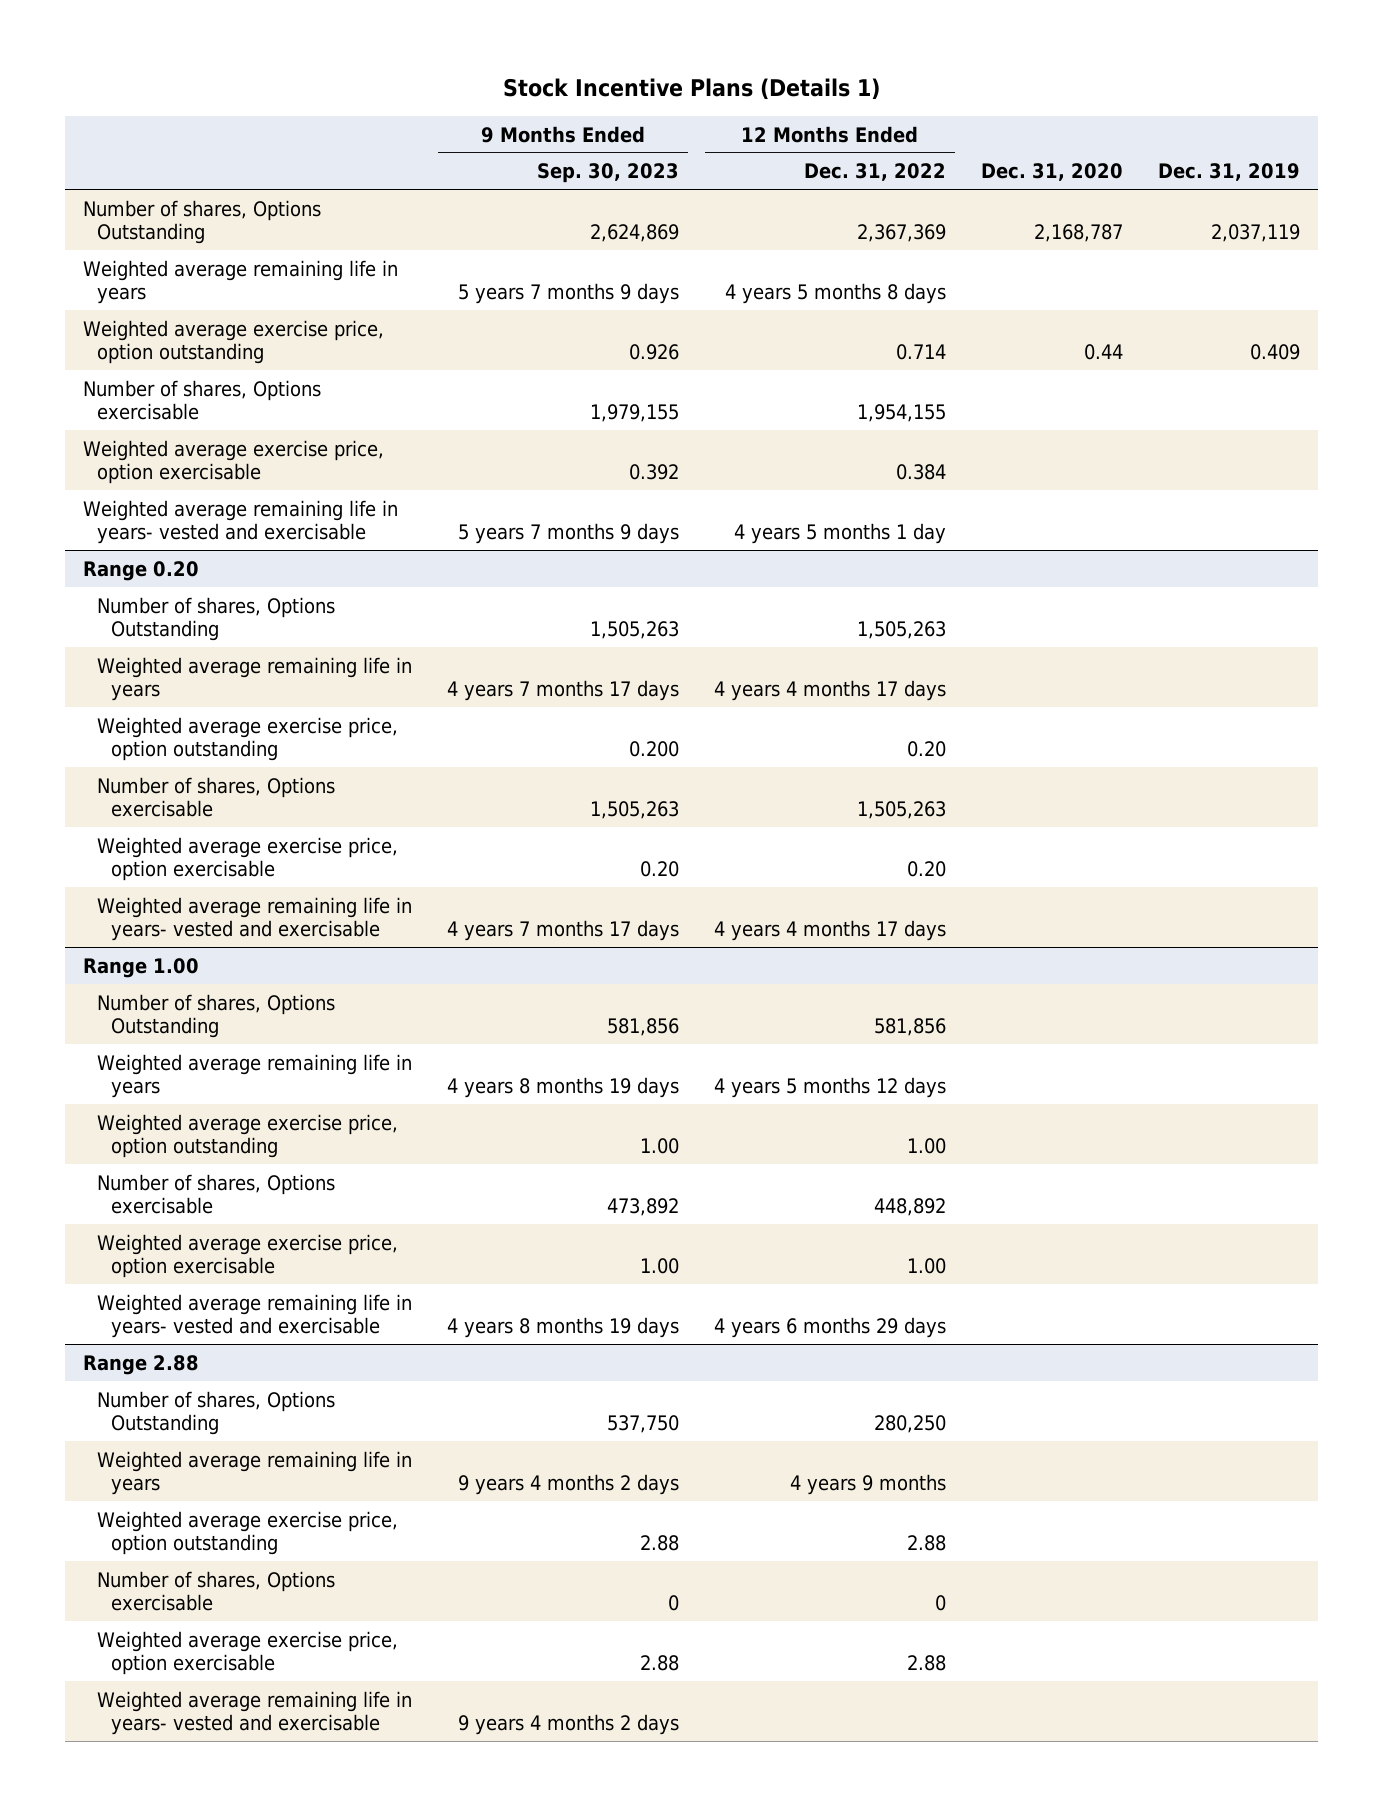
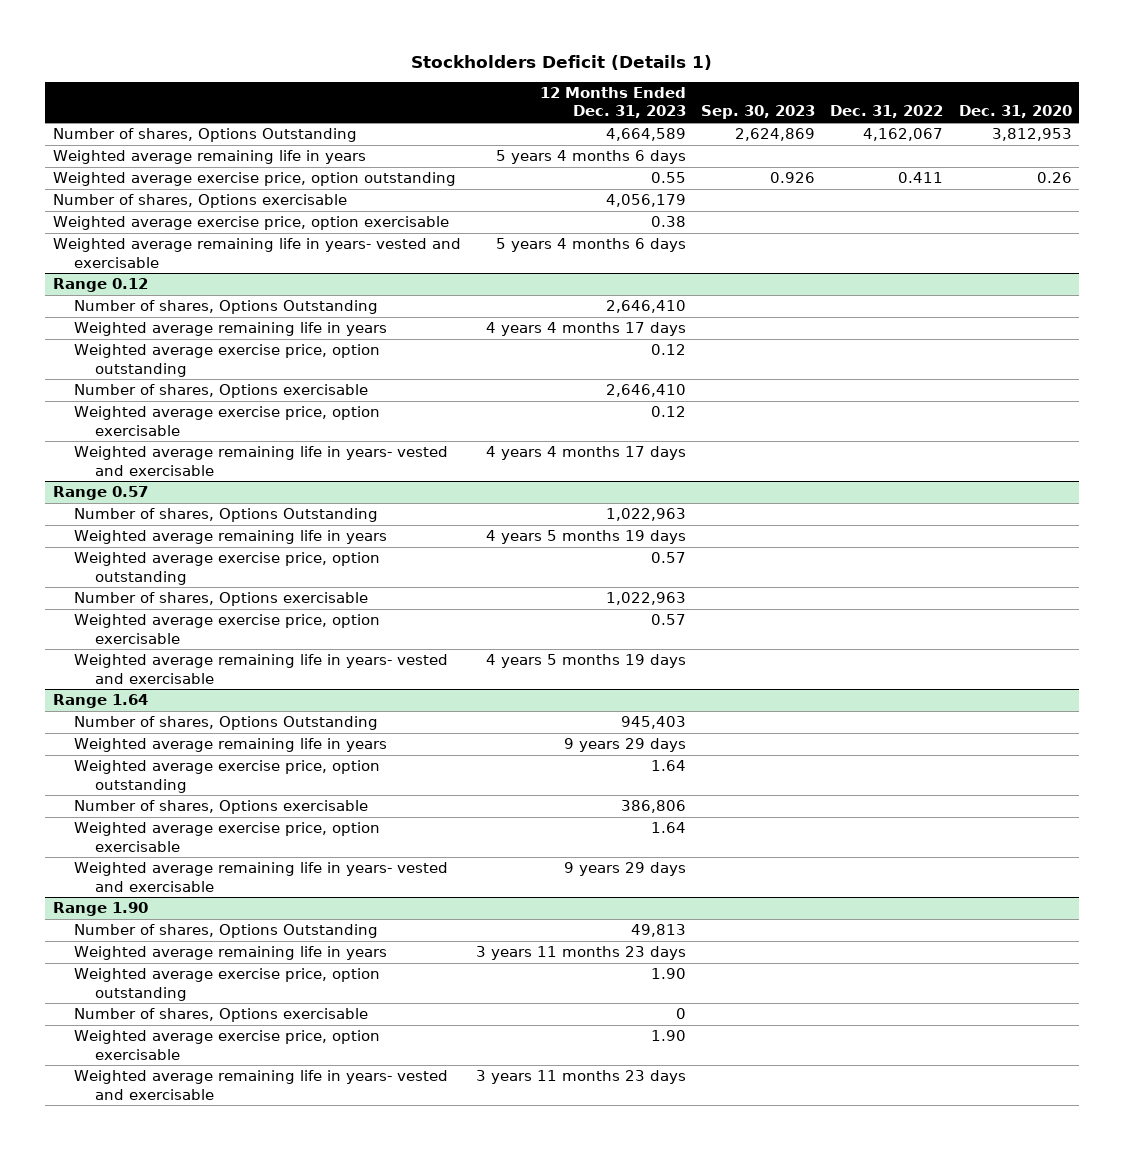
- Stock Incentive Plans (Details 1)
+ Stockholders Deficit (Details 1)
- | 9 Months Ended Sep. 30, 2023 | 12 Months Ended Dec. 31, 2022 | Dec. 31, 2020 | Dec. 31, 2019
+ | 12 Months Ended Dec. 31, 2023 | Sep. 30, 2023 | Dec. 31, 2022 | Dec. 31, 2020
- Number of shares, Options Outstanding | 2,624,869 | 2,367,369 | 2,168,787 | 2,037,119
+ Number of shares, Options Outstanding | 4,664,589 | 2,624,869 | 4,162,067 | 3,812,953
- Weighted average exercise price, option outstanding | 0.926 | 0.714 | 0.44 | 0.409
+ Weighted average exercise price, option outstanding | 0.55 | 0.926 | 0.411 | 0.26
- Range 0.20
+ Range 0.12
- Range 1.00
+ Range 0.57
- Range 2.88
+ Range 1.64
+ Range 1.90
+ Number of shares, Options Outstanding | 49,813 | | |
+ Weighted average remaining life in years | 3 years 11 months 23 days | | |
+ Weighted average exercise price, option outstanding | 1.90 | | |
+ Number of shares, Options exercisable | 0 | | |
+ Weighted average exercise price, option exercisable | 1.90 | | |
+ Weighted average remaining life in years- vested and exercisable | 3 years 11 months 23 days | | |

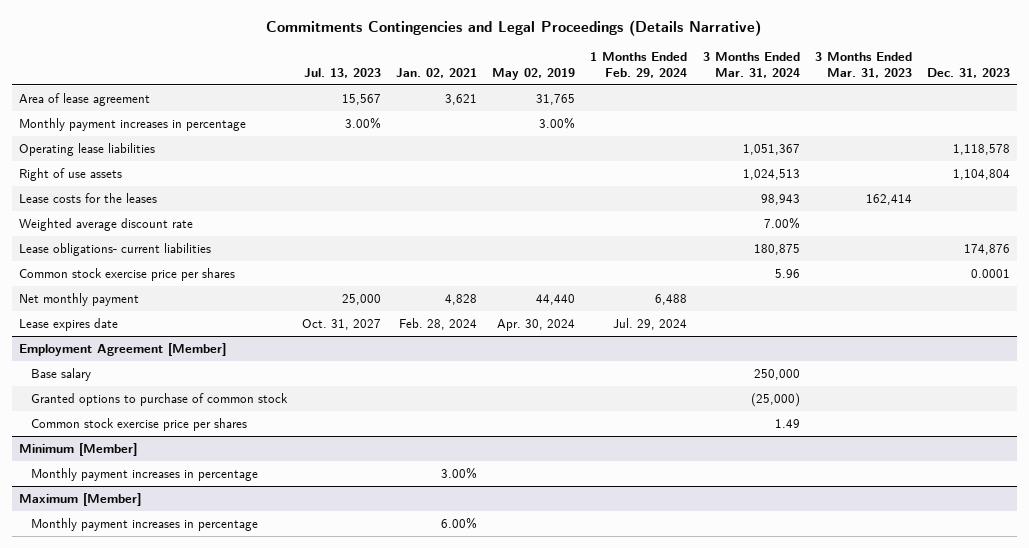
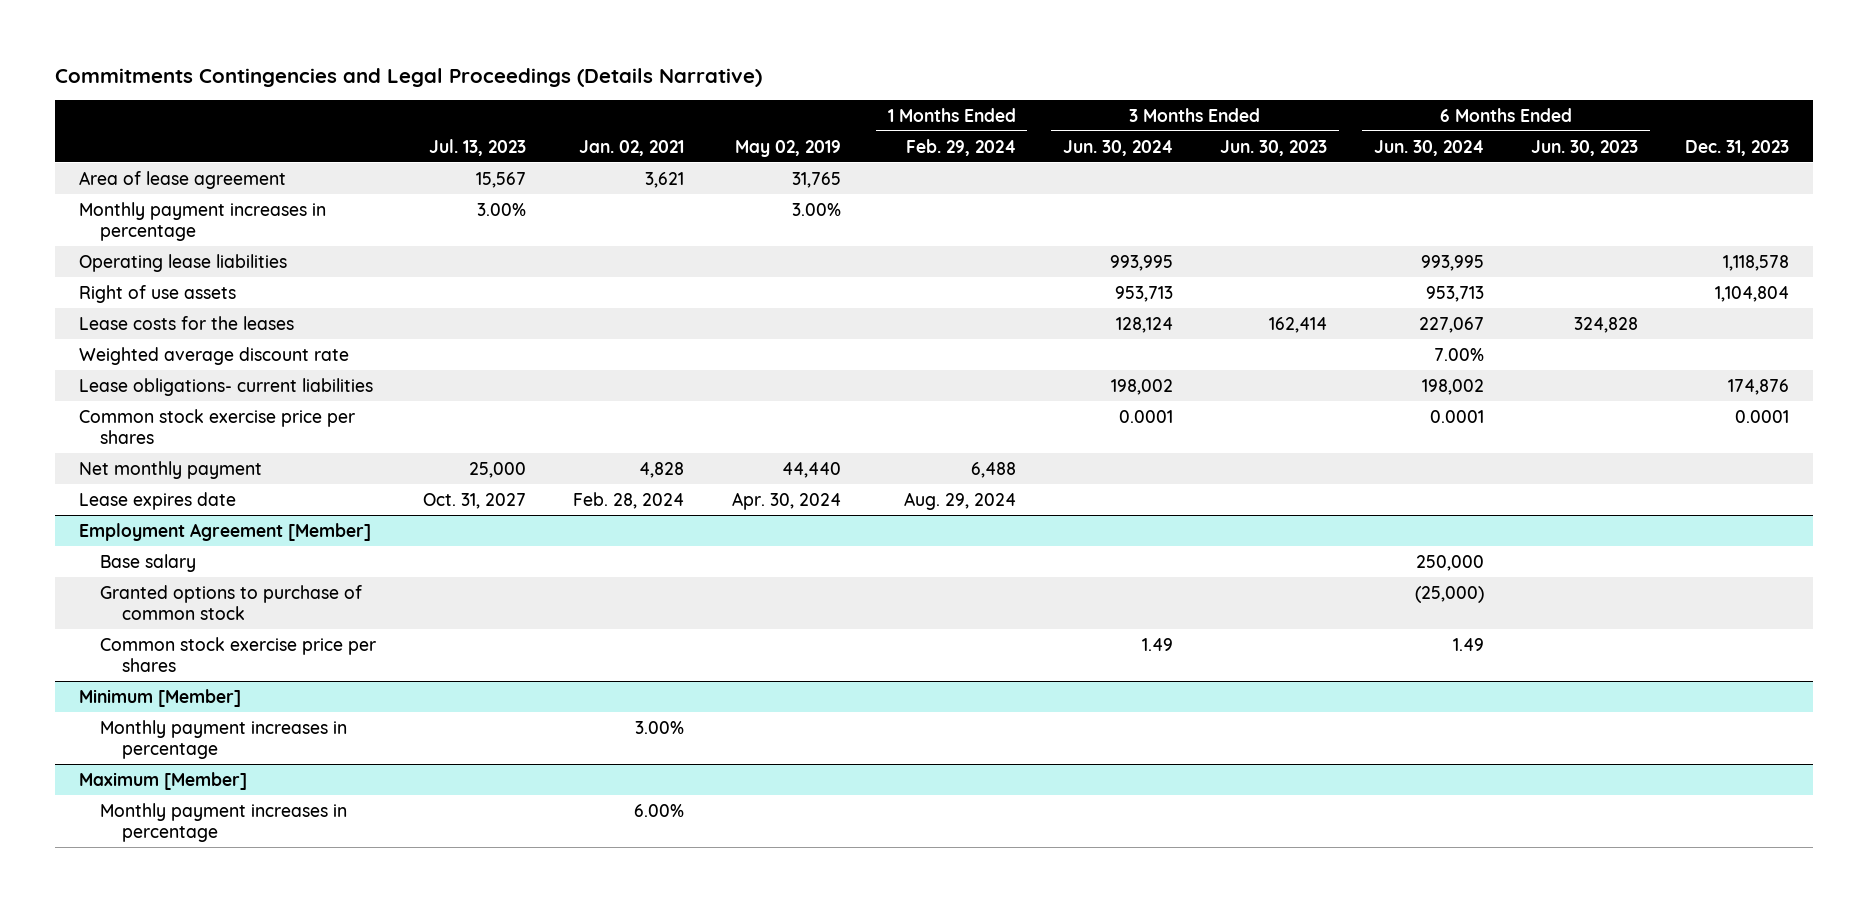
- | Jul. 13, 2023 | Jan. 02, 2021 | May 02, 2019 | 1 Months Ended Feb. 29, 2024 | 3 Months Ended Mar. 31, 2024 | 3 Months Ended Mar. 31, 2023 | Dec. 31, 2023
+ | Jul. 13, 2023 | Jan. 02, 2021 | May 02, 2019 | 1 Months Ended Feb. 29, 2024 | 3 Months Ended Jun. 30, 2024 | 3 Months Ended Jun. 30, 2023 | 6 Months Ended Jun. 30, 2024 | 6 Months Ended Jun. 30, 2023 | Dec. 31, 2023
- Lease expires date | Oct. 31, 2027 | Feb. 28, 2024 | Apr. 30, 2024 | Jul. 29, 2024 | | |
+ Lease expires date | Oct. 31, 2027 | Feb. 28, 2024 | Apr. 30, 2024 | Aug. 29, 2024 | | | | |

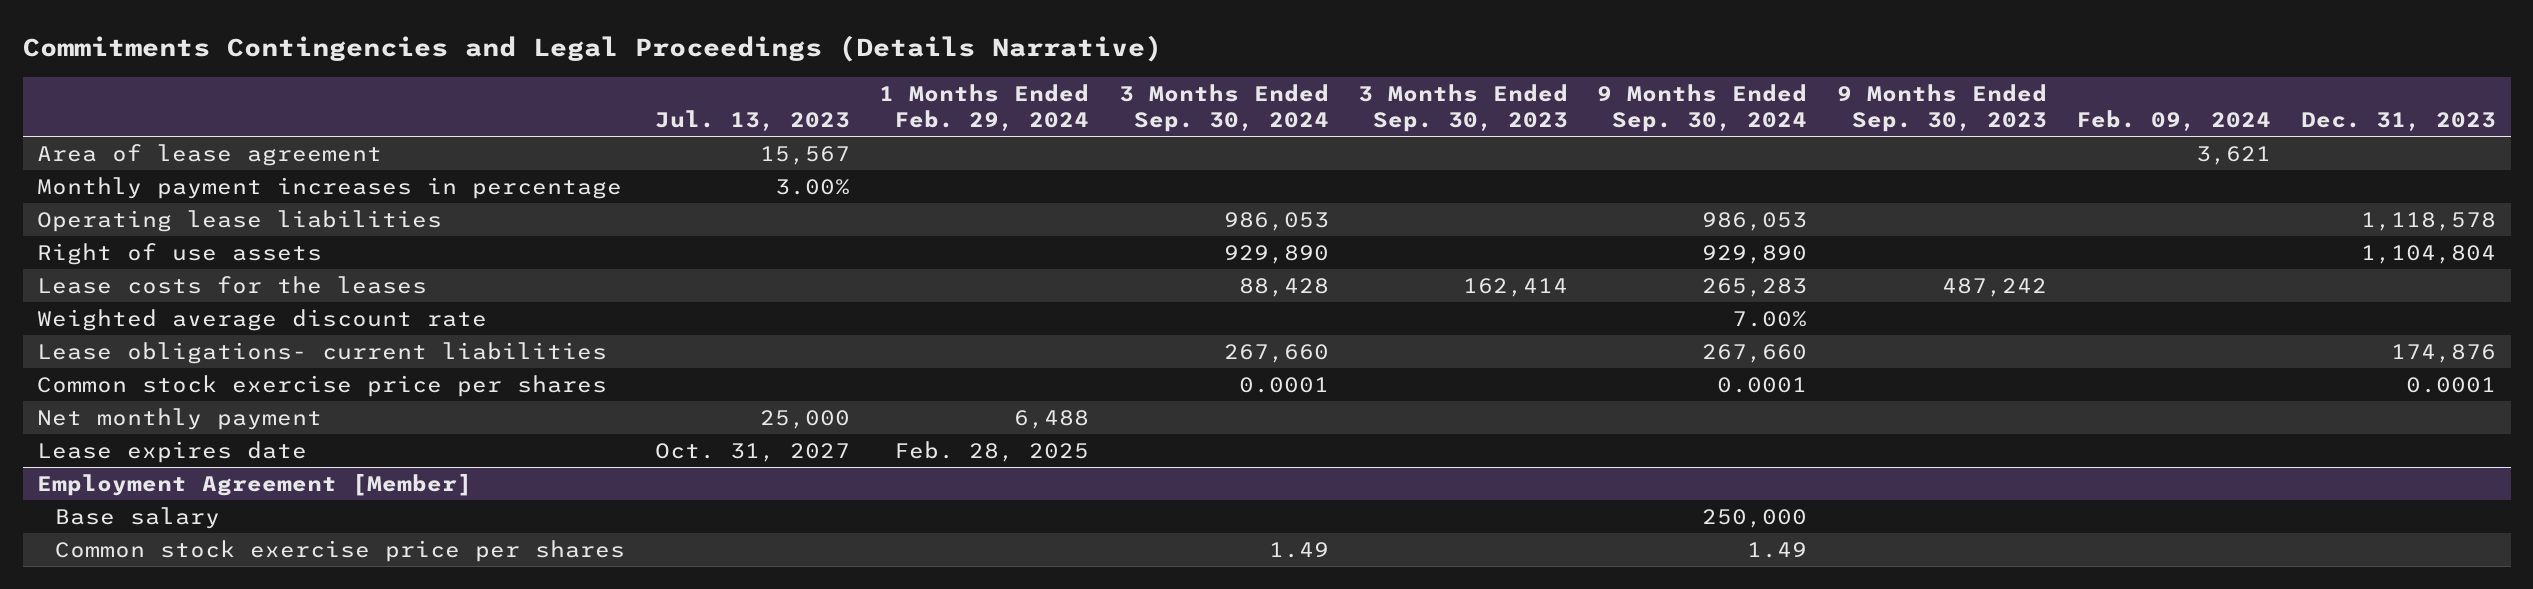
- | Jul. 13, 2023 | Jan. 02, 2021 | May 02, 2019 | 1 Months Ended Feb. 29, 2024 | 3 Months Ended Jun. 30, 2024 | 3 Months Ended Jun. 30, 2023 | 6 Months Ended Jun. 30, 2024 | 6 Months Ended Jun. 30, 2023 | Dec. 31, 2023
+ | Jul. 13, 2023 | 1 Months Ended Feb. 29, 2024 | 3 Months Ended Sep. 30, 2024 | 3 Months Ended Sep. 30, 2023 | 9 Months Ended Sep. 30, 2024 | 9 Months Ended Sep. 30, 2023 | Feb. 09, 2024 | Dec. 31, 2023
- Lease expires date | Oct. 31, 2027 | Feb. 28, 2024 | Apr. 30, 2024 | Aug. 29, 2024 | | | | |
+ Lease expires date | Oct. 31, 2027 | Feb. 28, 2025 | | | | | |
@ Employment Agreement [Member]
- Granted options to purchase of common stock | | | | | | | (25,000) | |
- Minimum [Member]
- Monthly payment increases in percentage | | 3.00% | | | | | | |
- Maximum [Member]
- Monthly payment increases in percentage | | 6.00% | | | | | | |

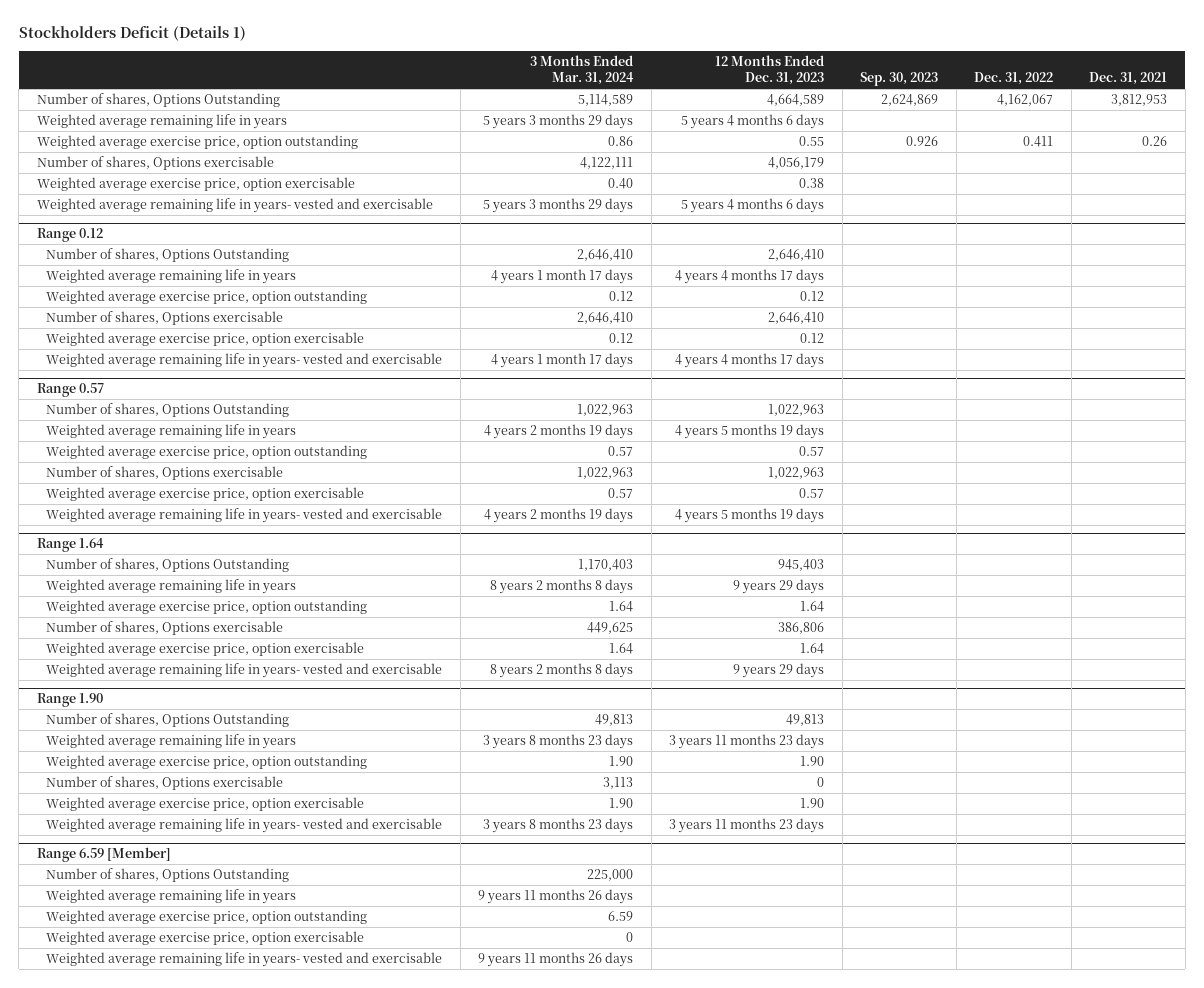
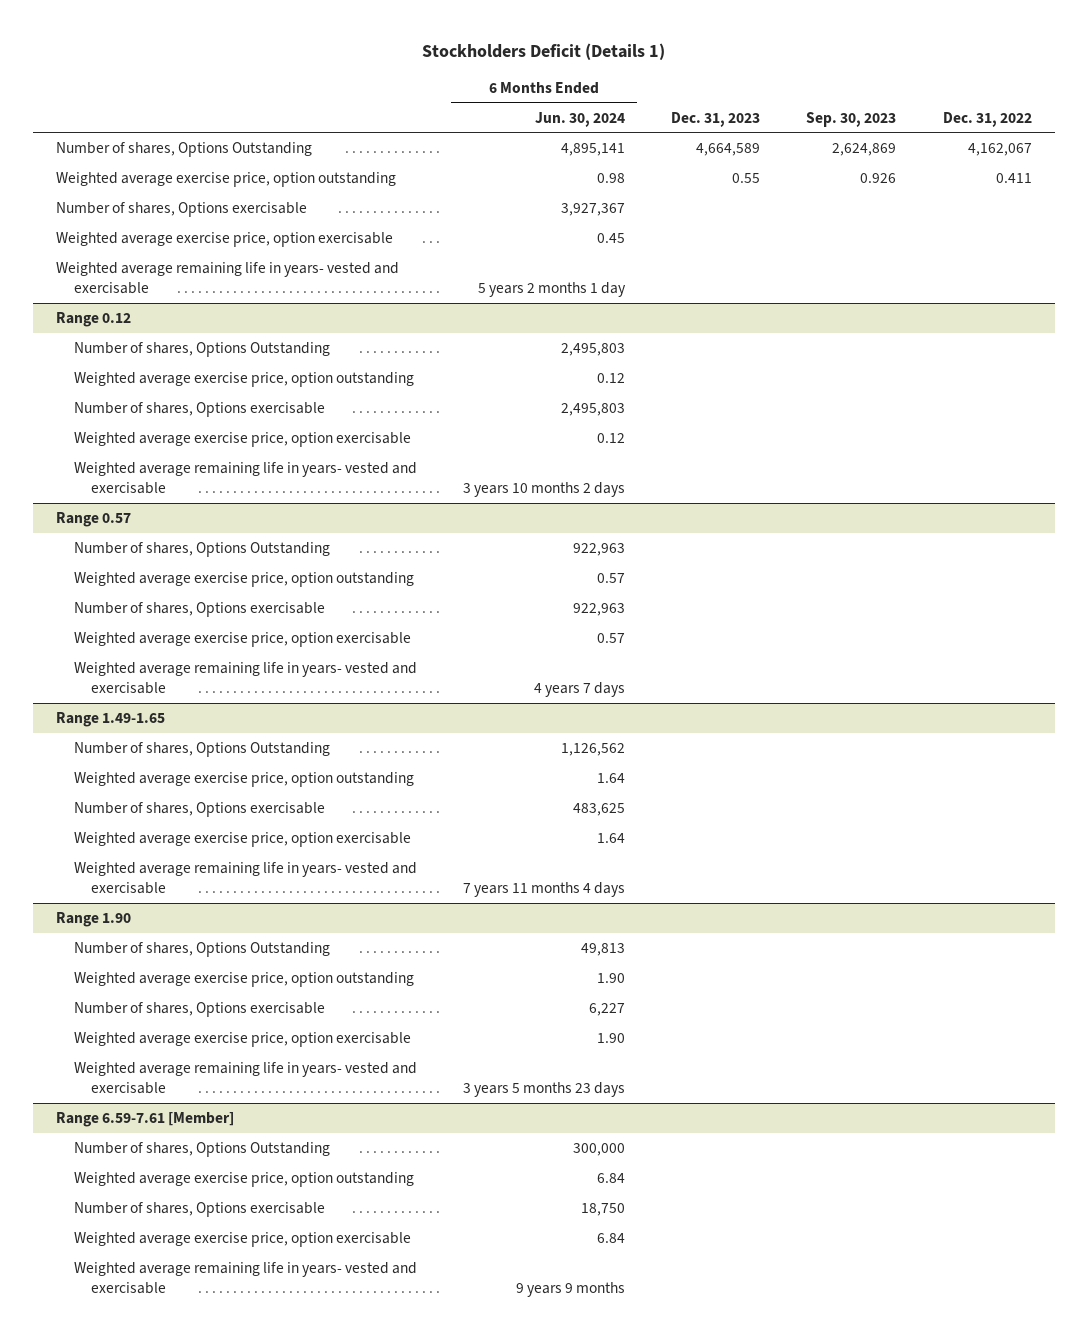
- | 3 Months Ended Mar. 31, 2024 | 12 Months Ended Dec. 31, 2023 | Sep. 30, 2023 | Dec. 31, 2022 | Dec. 31, 2021
+ | 6 Months Ended Jun. 30, 2024 | Dec. 31, 2023 | Sep. 30, 2023 | Dec. 31, 2022
- Weighted average remaining life in years | 5 years 3 months 29 days | 5 years 4 months 6 days | | |
@ Range 0.12
- Weighted average remaining life in years | 4 years 1 month 17 days | 4 years 4 months 17 days | | |
@ Range 0.57
- Weighted average remaining life in years | 4 years 2 months 19 days | 4 years 5 months 19 days | | |
- Range 1.64
+ Range 1.49-1.65
- Weighted average remaining life in years | 8 years 2 months 8 days | 9 years 29 days | | |
@ Range 1.90
- Weighted average remaining life in years | 3 years 8 months 23 days | 3 years 11 months 23 days | | |
- Range 6.59 [Member]
+ Range 6.59-7.61 [Member]
- Weighted average remaining life in years | 9 years 11 months 26 days | | | |
+ Number of shares, Options exercisable | 18,750 | | |

